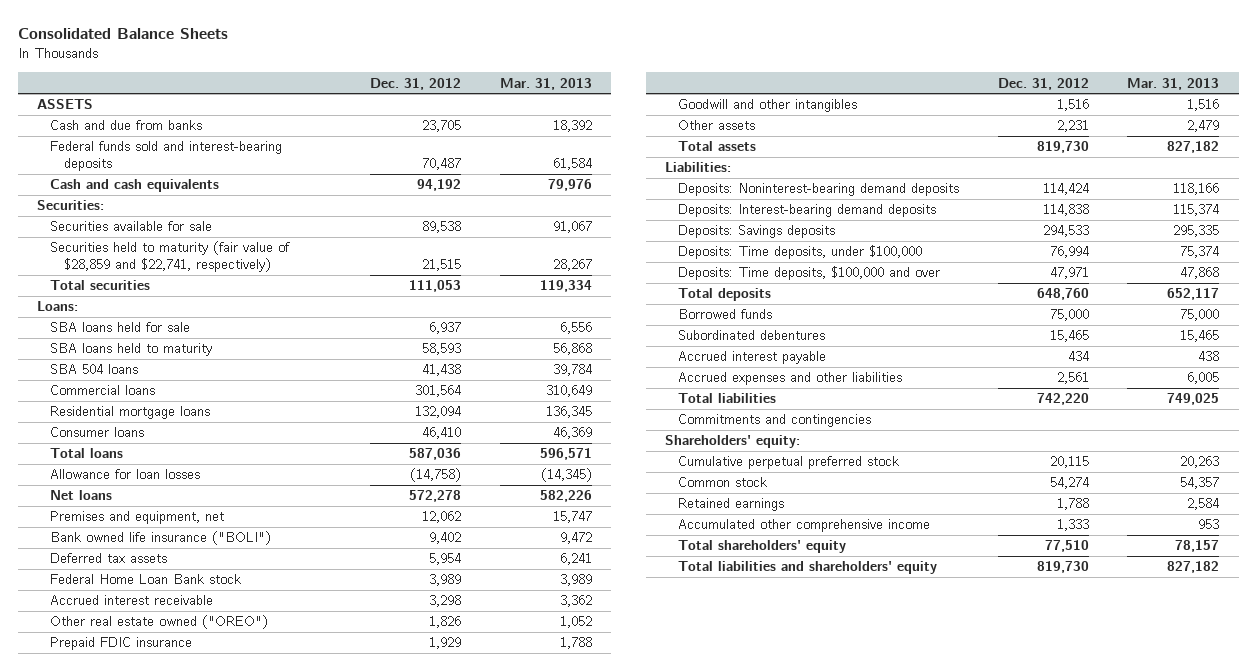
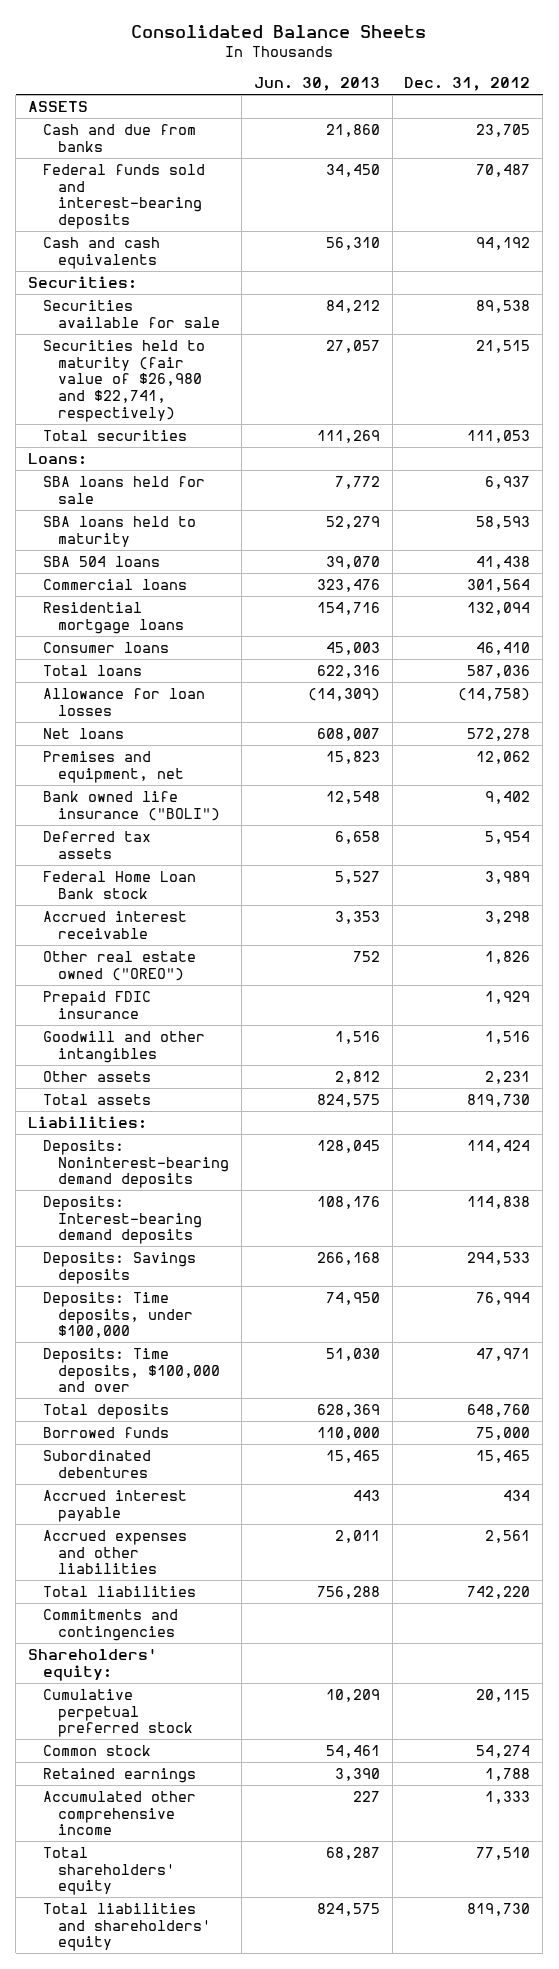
- | Dec. 31, 2012 | Mar. 31, 2013
+ | Jun. 30, 2013 | Dec. 31, 2012
- Securities held to maturity (fair value of $28,859 and $22,741, respectively) | 21,515 | 28,267
+ Securities held to maturity (fair value of $26,980 and $22,741, respectively) | 27,057 | 21,515

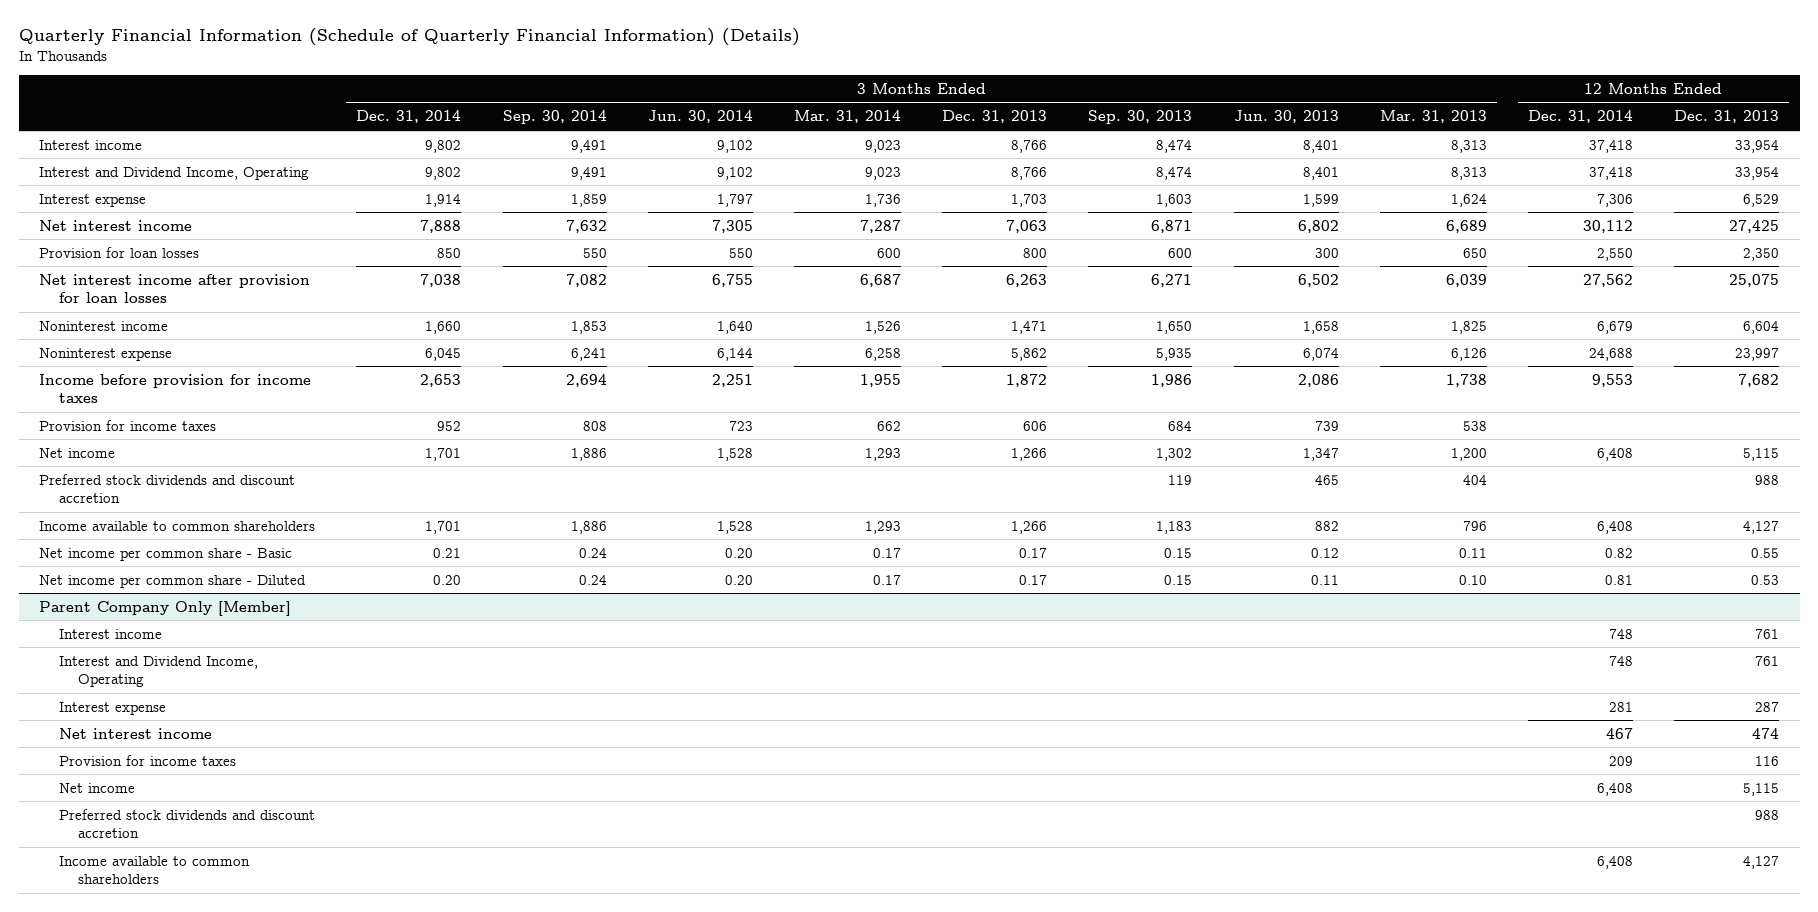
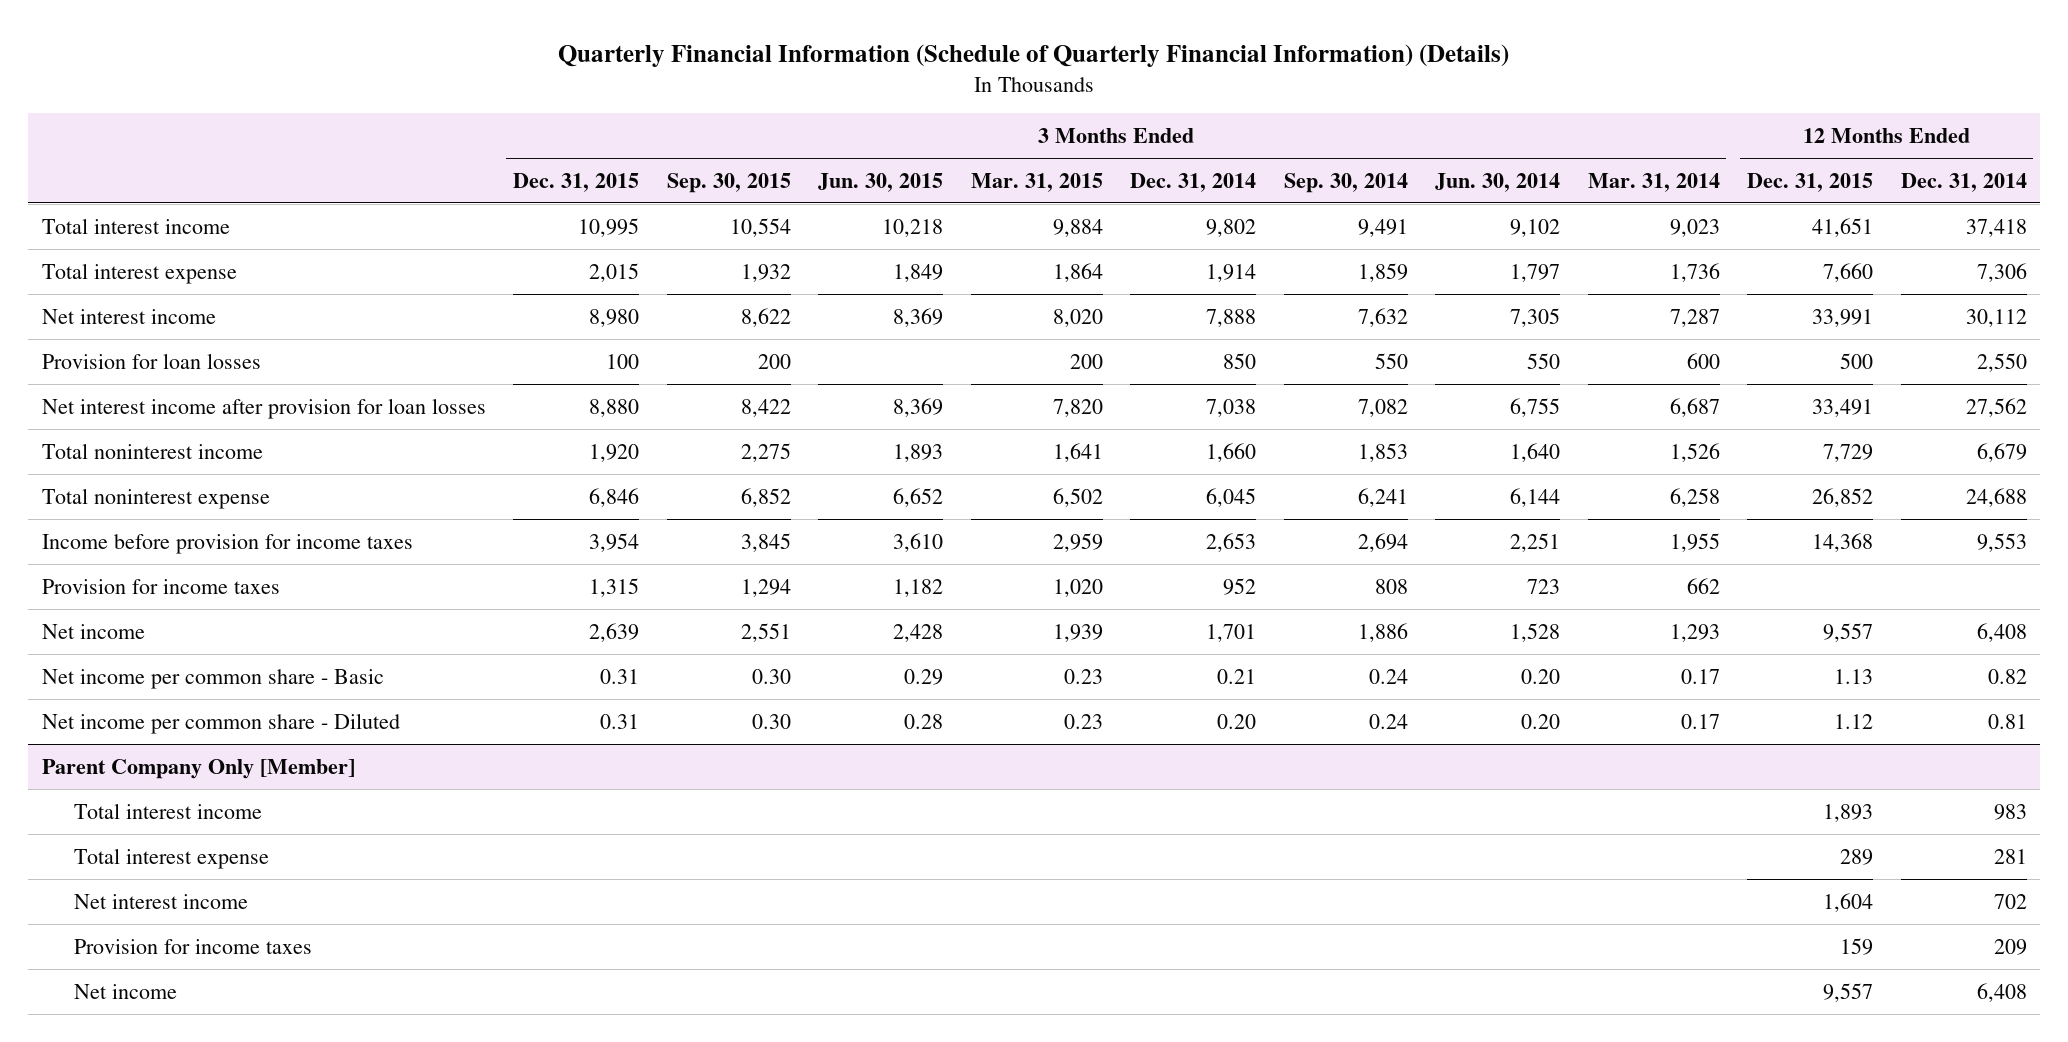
- | 3 Months Ended Dec. 31, 2014 | 3 Months Ended Sep. 30, 2014 | 3 Months Ended Jun. 30, 2014 | 3 Months Ended Mar. 31, 2014 | 3 Months Ended Dec. 31, 2013 | 3 Months Ended Sep. 30, 2013 | 3 Months Ended Jun. 30, 2013 | 3 Months Ended Mar. 31, 2013 | 12 Months Ended Dec. 31, 2014 | 12 Months Ended Dec. 31, 2013
+ | 3 Months Ended Dec. 31, 2015 | 3 Months Ended Sep. 30, 2015 | 3 Months Ended Jun. 30, 2015 | 3 Months Ended Mar. 31, 2015 | 3 Months Ended Dec. 31, 2014 | 3 Months Ended Sep. 30, 2014 | 3 Months Ended Jun. 30, 2014 | 3 Months Ended Mar. 31, 2014 | 12 Months Ended Dec. 31, 2015 | 12 Months Ended Dec. 31, 2014
- Interest income | 9,802 | 9,491 | 9,102 | 9,023 | 8,766 | 8,474 | 8,401 | 8,313 | 37,418 | 33,954
- Interest and Dividend Income, Operating | 9,802 | 9,491 | 9,102 | 9,023 | 8,766 | 8,474 | 8,401 | 8,313 | 37,418 | 33,954
- Interest expense | 1,914 | 1,859 | 1,797 | 1,736 | 1,703 | 1,603 | 1,599 | 1,624 | 7,306 | 6,529
+ Total interest income | 10,995 | 10,554 | 10,218 | 9,884 | 9,802 | 9,491 | 9,102 | 9,023 | 41,651 | 37,418
+ Total interest expense | 2,015 | 1,932 | 1,849 | 1,864 | 1,914 | 1,859 | 1,797 | 1,736 | 7,660 | 7,306
- Noninterest income | 1,660 | 1,853 | 1,640 | 1,526 | 1,471 | 1,650 | 1,658 | 1,825 | 6,679 | 6,604
- Noninterest expense | 6,045 | 6,241 | 6,144 | 6,258 | 5,862 | 5,935 | 6,074 | 6,126 | 24,688 | 23,997
+ Total noninterest income | 1,920 | 2,275 | 1,893 | 1,641 | 1,660 | 1,853 | 1,640 | 1,526 | 7,729 | 6,679
+ Total noninterest expense | 6,846 | 6,852 | 6,652 | 6,502 | 6,045 | 6,241 | 6,144 | 6,258 | 26,852 | 24,688
- Preferred stock dividends and discount accretion | | | | | | 119 | 465 | 404 | | 988
- Income available to common shareholders | 1,701 | 1,886 | 1,528 | 1,293 | 1,266 | 1,183 | 882 | 796 | 6,408 | 4,127
@ Parent Company Only [Member]
- Interest income | | | | | | | | | 748 | 761
- Interest and Dividend Income, Operating | | | | | | | | | 748 | 761
- Interest expense | | | | | | | | | 281 | 287
- Net interest income | | | | | | | | | 467 | 474
+ Total interest income | | | | | | | | | 1,893 | 983
+ Total interest expense | | | | | | | | | 289 | 281
+ Net interest income | | | | | | | | | 1,604 | 702
- Preferred stock dividends and discount accretion | | | | | | | | | | 988
- Income available to common shareholders | | | | | | | | | 6,408 | 4,127

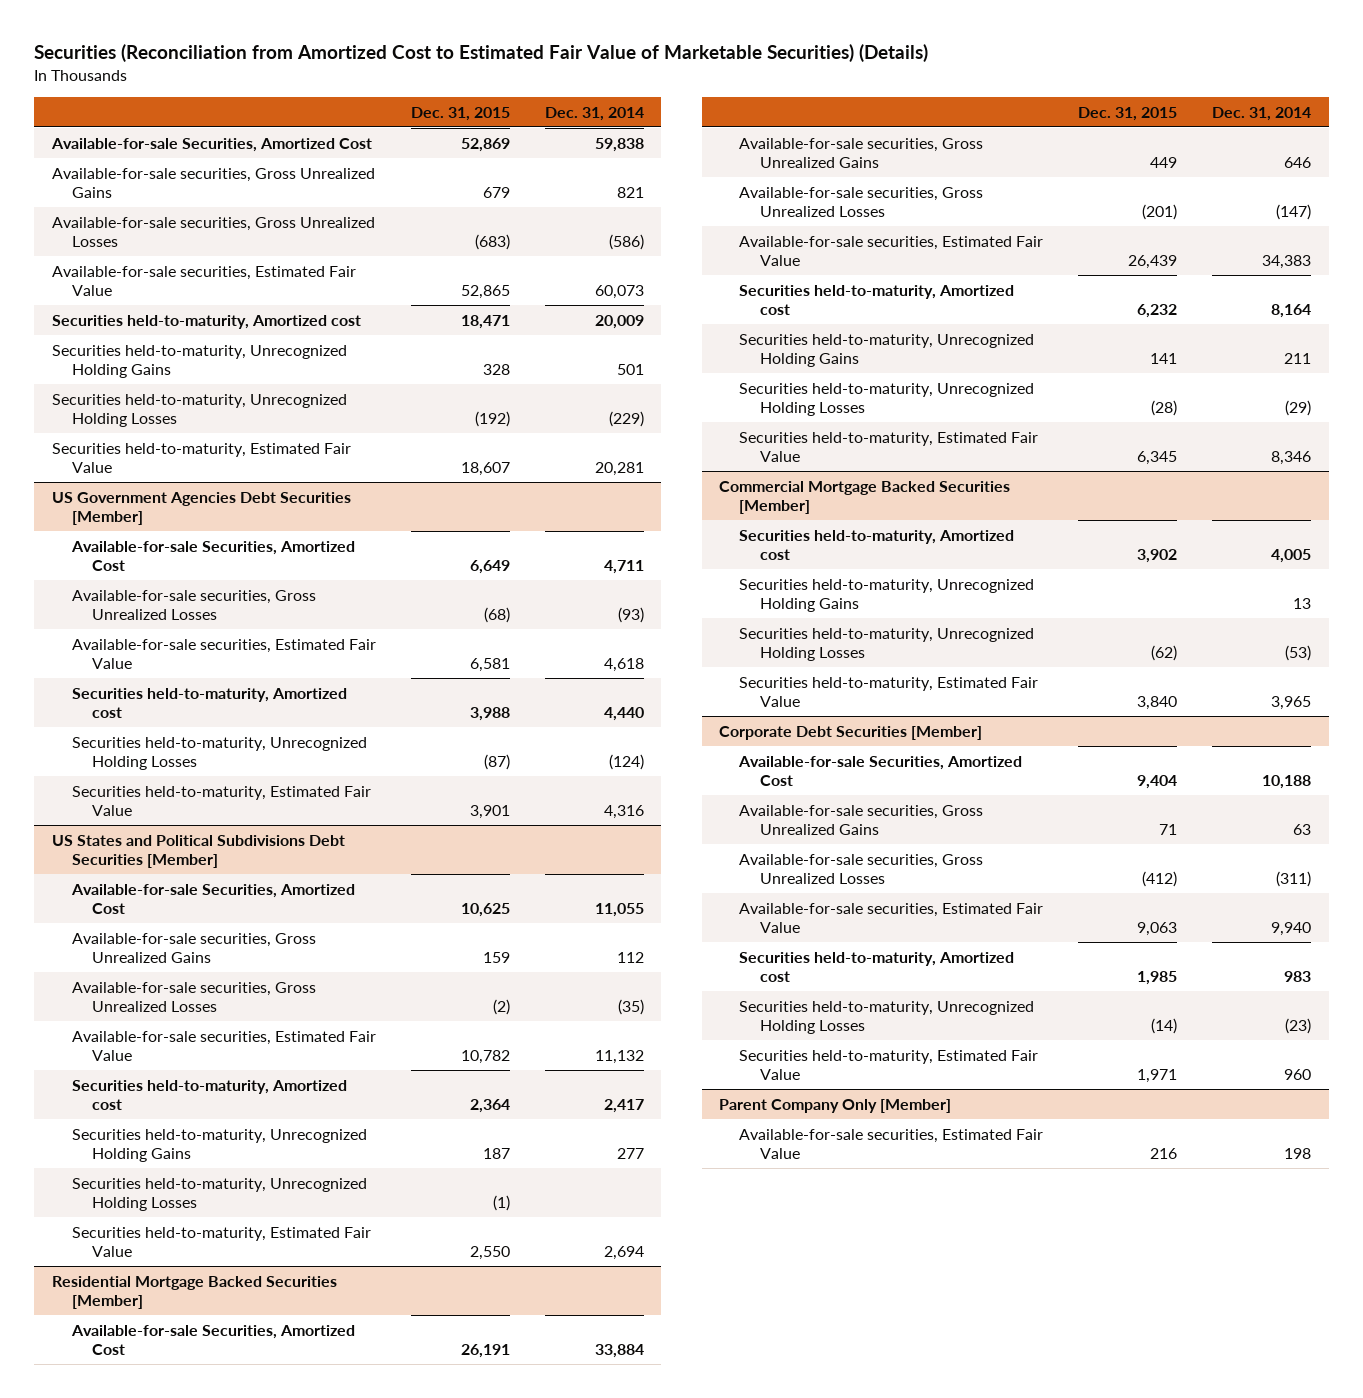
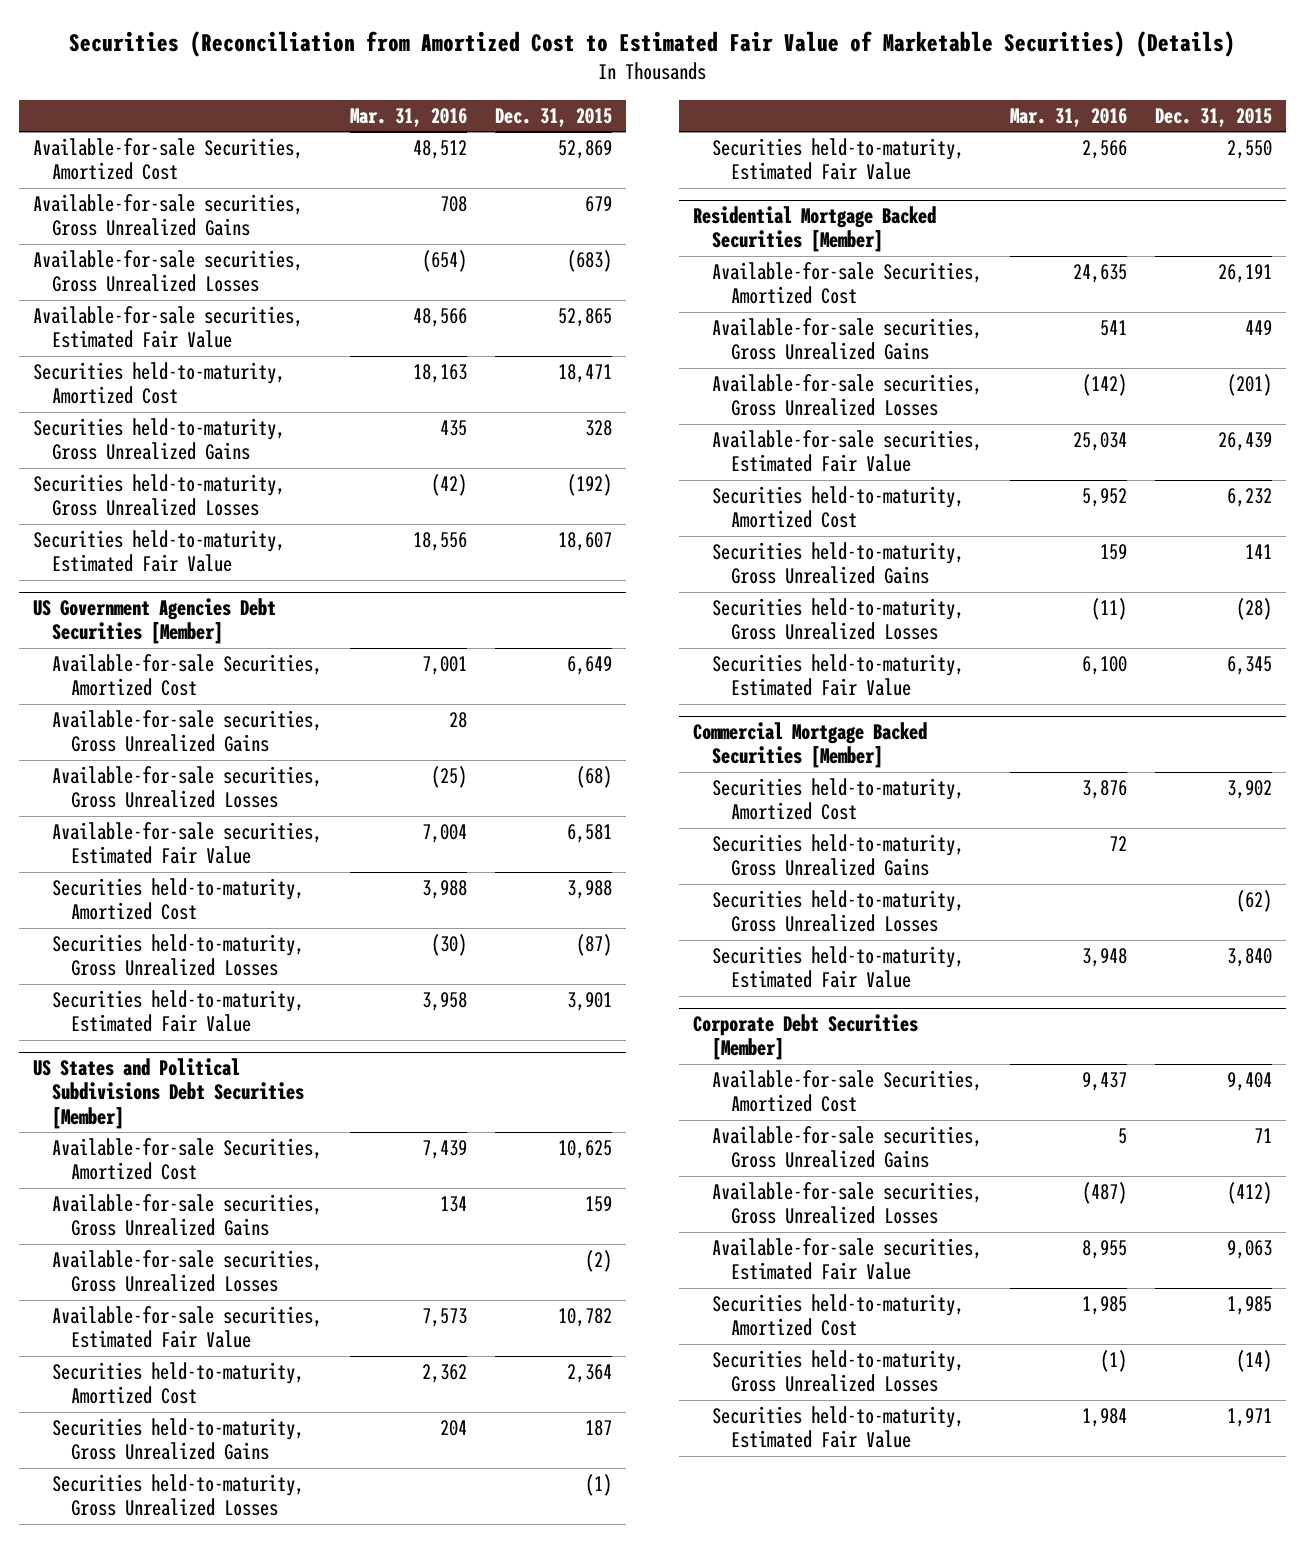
- | Dec. 31, 2015 | Dec. 31, 2014
+ | Mar. 31, 2016 | Dec. 31, 2015
- Securities held-to-maturity, Amortized cost | 18,471 | 20,009
- Securities held-to-maturity, Unrecognized Holding Gains | 328 | 501
- Securities held-to-maturity, Unrecognized Holding Losses | (192) | (229)
+ Securities held-to-maturity, Amortized Cost | 18,163 | 18,471
+ Securities held-to-maturity, Gross Unrealized Gains | 435 | 328
+ Securities held-to-maturity, Gross Unrealized Losses | (42) | (192)
@ US Government Agencies Debt Securities [Member]
+ Available-for-sale securities, Gross Unrealized Gains | 28 |
- Securities held-to-maturity, Amortized cost | 3,988 | 4,440
- Securities held-to-maturity, Unrecognized Holding Losses | (87) | (124)
+ Securities held-to-maturity, Amortized Cost | 3,988 | 3,988
+ Securities held-to-maturity, Gross Unrealized Losses | (30) | (87)
@ US States and Political Subdivisions Debt Securities [Member]
- Securities held-to-maturity, Amortized cost | 2,364 | 2,417
- Securities held-to-maturity, Unrecognized Holding Gains | 187 | 277
- Securities held-to-maturity, Unrecognized Holding Losses | (1) |
+ Securities held-to-maturity, Amortized Cost | 2,362 | 2,364
+ Securities held-to-maturity, Gross Unrealized Gains | 204 | 187
+ Securities held-to-maturity, Gross Unrealized Losses | | (1)
@ Residential Mortgage Backed Securities [Member]
- Securities held-to-maturity, Amortized cost | 6,232 | 8,164
- Securities held-to-maturity, Unrecognized Holding Gains | 141 | 211
- Securities held-to-maturity, Unrecognized Holding Losses | (28) | (29)
+ Securities held-to-maturity, Amortized Cost | 5,952 | 6,232
+ Securities held-to-maturity, Gross Unrealized Gains | 159 | 141
+ Securities held-to-maturity, Gross Unrealized Losses | (11) | (28)
@ Commercial Mortgage Backed Securities [Member]
- Securities held-to-maturity, Amortized cost | 3,902 | 4,005
- Securities held-to-maturity, Unrecognized Holding Gains | | 13
- Securities held-to-maturity, Unrecognized Holding Losses | (62) | (53)
+ Securities held-to-maturity, Amortized Cost | 3,876 | 3,902
+ Securities held-to-maturity, Gross Unrealized Gains | 72 |
+ Securities held-to-maturity, Gross Unrealized Losses | | (62)
@ Corporate Debt Securities [Member]
- Securities held-to-maturity, Amortized cost | 1,985 | 983
- Securities held-to-maturity, Unrecognized Holding Losses | (14) | (23)
+ Securities held-to-maturity, Amortized Cost | 1,985 | 1,985
+ Securities held-to-maturity, Gross Unrealized Losses | (1) | (14)
- Parent Company Only [Member]
- Available-for-sale securities, Estimated Fair Value | 216 | 198

